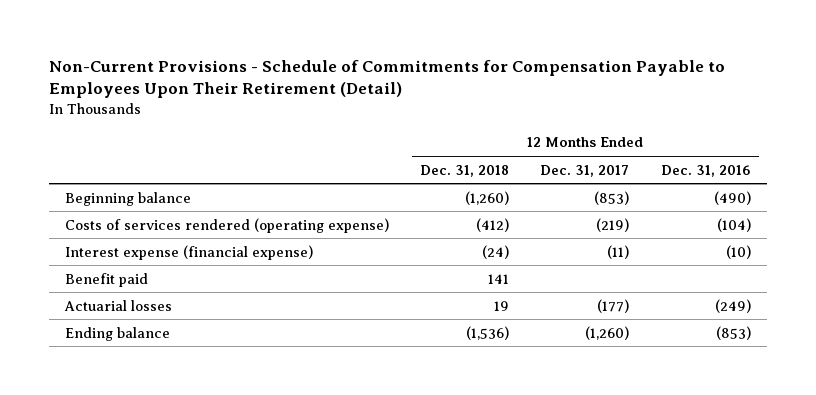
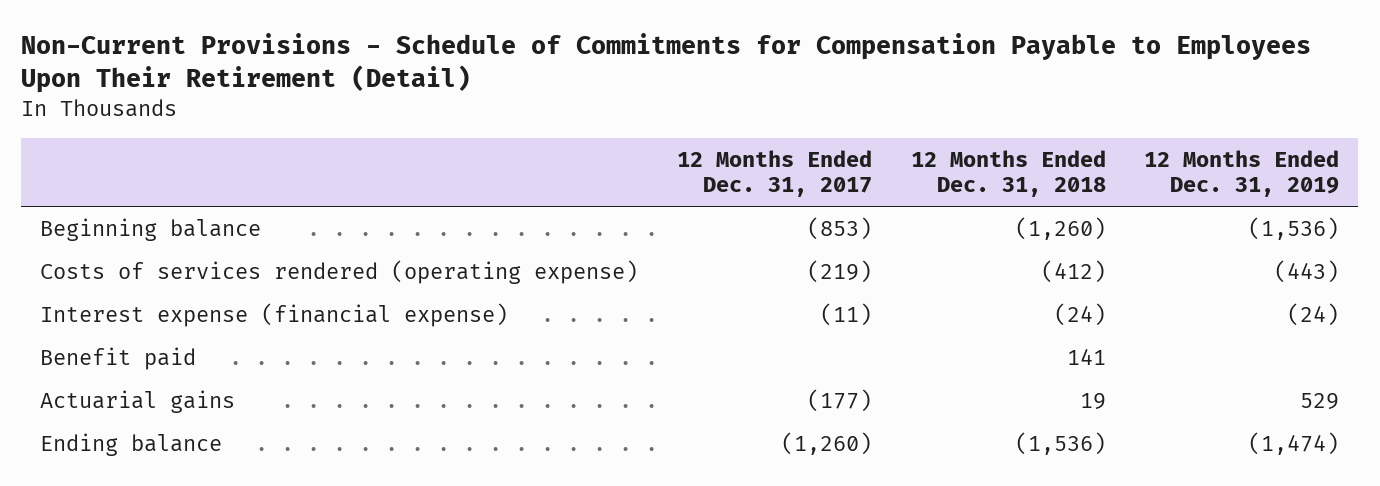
- | 12 Months Ended Dec. 31, 2018 | 12 Months Ended Dec. 31, 2017 | 12 Months Ended Dec. 31, 2016
+ | 12 Months Ended Dec. 31, 2017 | 12 Months Ended Dec. 31, 2018 | 12 Months Ended Dec. 31, 2019
- Actuarial losses | 19 | (177) | (249)
+ Actuarial gains | (177) | 19 | 529

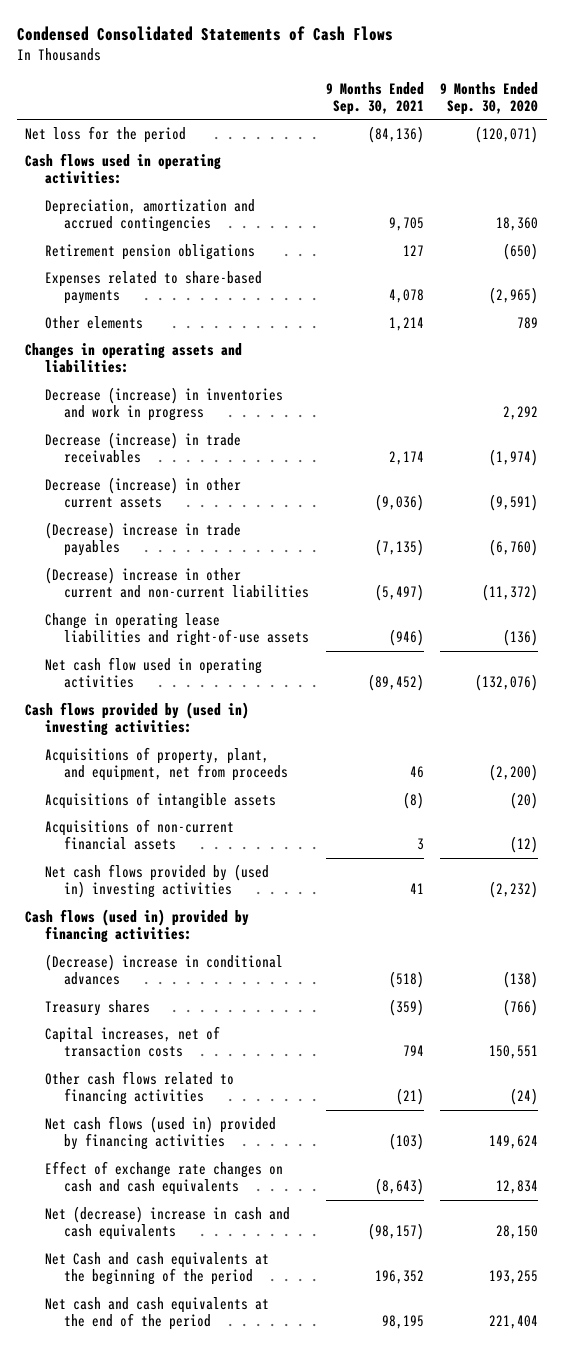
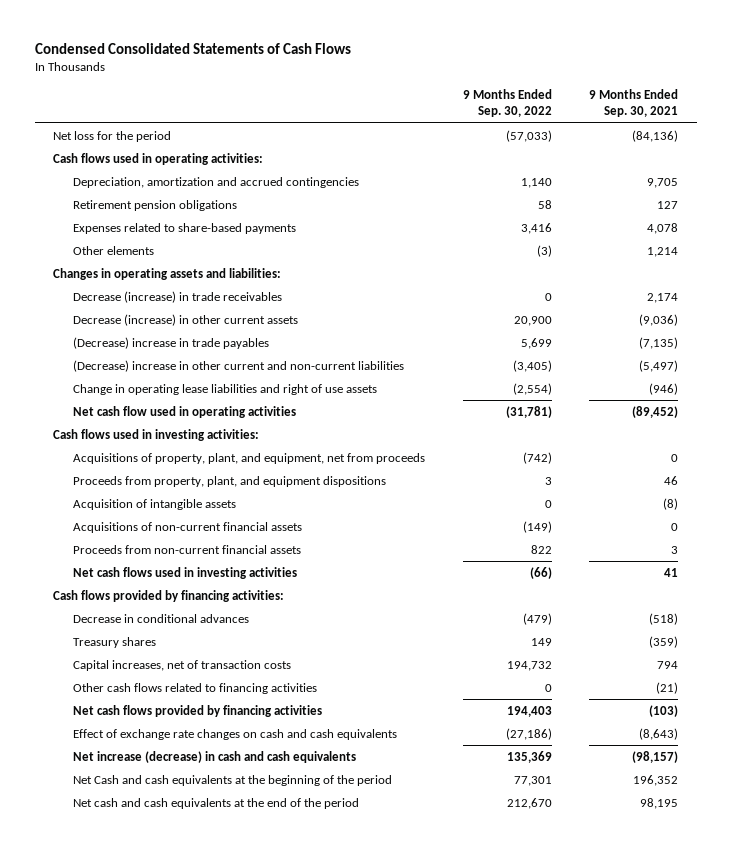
- | 9 Months Ended Sep. 30, 2021 | 9 Months Ended Sep. 30, 2020
+ | 9 Months Ended Sep. 30, 2022 | 9 Months Ended Sep. 30, 2021
- Decrease (increase) in inventories and work in progress | | 2,292
- Change in operating lease liabilities and right-of-use assets | (946) | (136)
+ Change in operating lease liabilities and right of use assets | (2,554) | (946)
- Cash flows provided by (used in) investing activities:
- Acquisitions of property, plant, and equipment, net from proceeds | 46 | (2,200)
- Acquisitions of intangible assets | (8) | (20)
- Acquisitions of non-current financial assets | 3 | (12)
- Net cash flows provided by (used in) investing activities | 41 | (2,232)
- Cash flows (used in) provided by financing activities:
- (Decrease) increase in conditional advances | (518) | (138)
+ Cash flows used in investing activities:
+ Acquisitions of property, plant, and equipment, net from proceeds | (742) | 0
+ Proceeds from property, plant, and equipment dispositions | 3 | 46
+ Acquisition of intangible assets | 0 | (8)
+ Acquisitions of non-current financial assets | (149) | 0
+ Proceeds from non-current financial assets | 822 | 3
+ Net cash flows used in investing activities | (66) | 41
+ Cash flows provided by financing activities:
+ Decrease in conditional advances | (479) | (518)
- Net cash flows (used in) provided by financing activities | (103) | 149,624
+ Net cash flows provided by financing activities | 194,403 | (103)
- Net (decrease) increase in cash and cash equivalents | (98,157) | 28,150
+ Net increase (decrease) in cash and cash equivalents | 135,369 | (98,157)

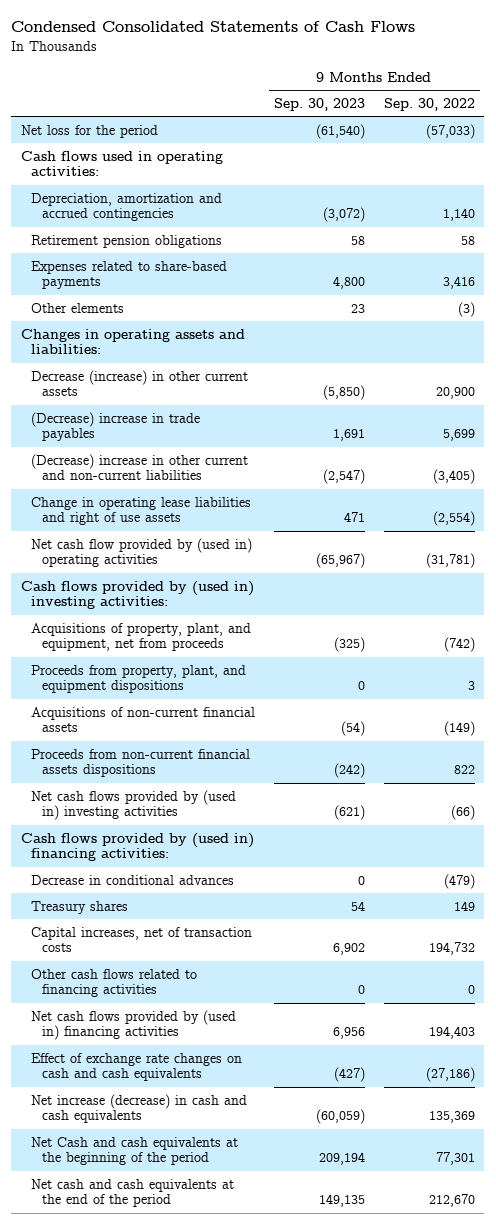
- | 9 Months Ended Sep. 30, 2022 | 9 Months Ended Sep. 30, 2021
+ | 9 Months Ended Sep. 30, 2023 | 9 Months Ended Sep. 30, 2022
- Decrease (increase) in trade receivables | 0 | 2,174
- Net cash flow used in operating activities | (31,781) | (89,452)
- Cash flows used in investing activities:
+ Net cash flow provided by (used in) operating activities | (65,967) | (31,781)
+ Cash flows provided by (used in) investing activities:
- Acquisition of intangible assets | 0 | (8)
- Proceeds from non-current financial assets | 822 | 3
- Net cash flows used in investing activities | (66) | 41
- Cash flows provided by financing activities:
+ Proceeds from non-current financial assets dispositions | (242) | 822
+ Net cash flows provided by (used in) investing activities | (621) | (66)
+ Cash flows provided by (used in) financing activities:
- Net cash flows provided by financing activities | 194,403 | (103)
+ Net cash flows provided by (used in) financing activities | 6,956 | 194,403

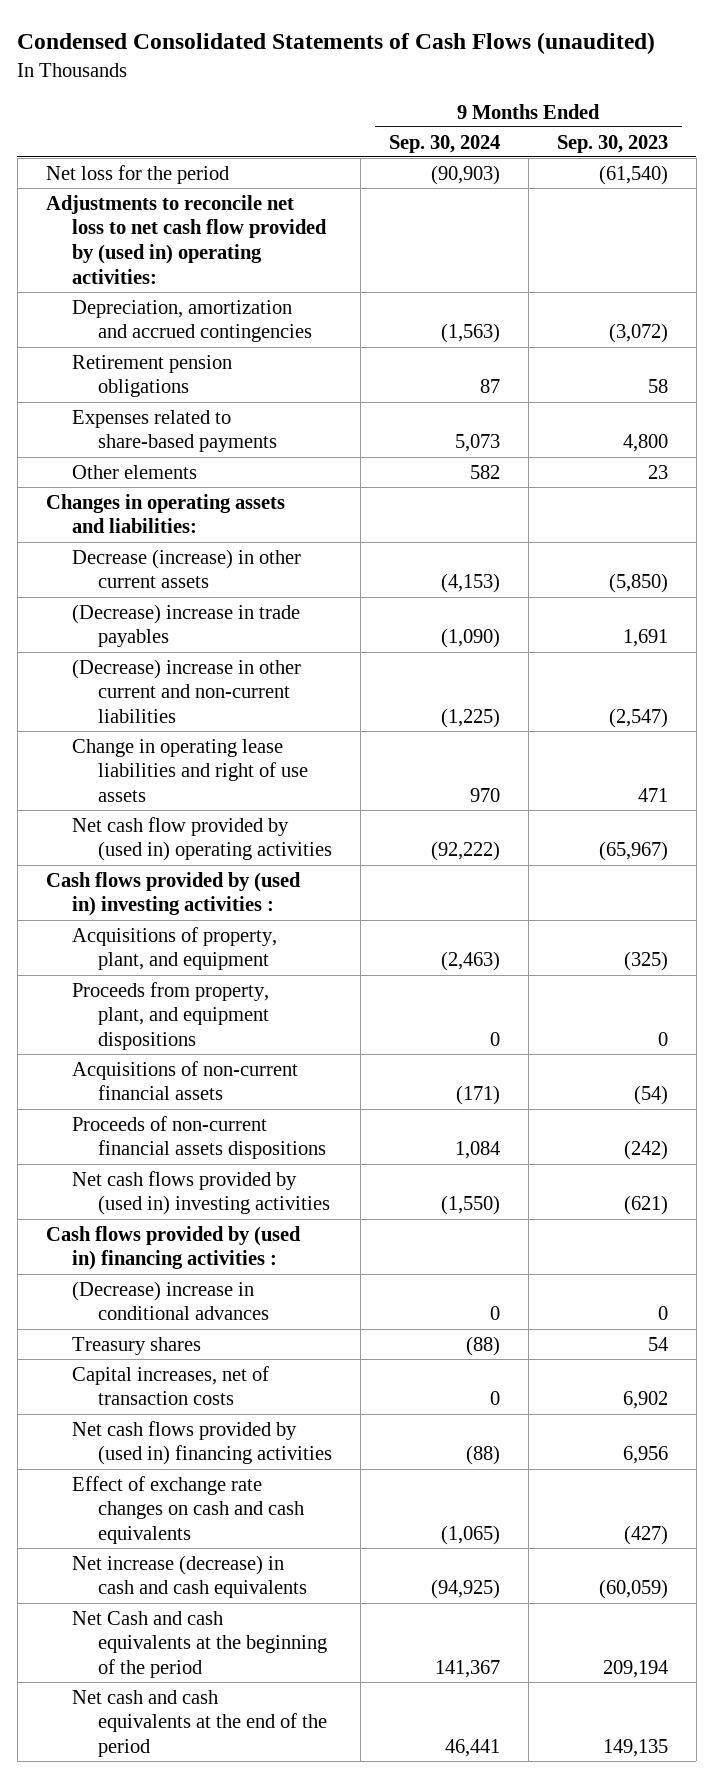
- Condensed Consolidated Statements of Cash Flows
+ Condensed Consolidated Statements of Cash Flows (unaudited)
- | 9 Months Ended Sep. 30, 2023 | 9 Months Ended Sep. 30, 2022
+ | 9 Months Ended Sep. 30, 2024 | 9 Months Ended Sep. 30, 2023
- Cash flows used in operating activities:
+ Adjustments to reconcile net loss to net cash flow provided by (used in) operating activities:
- Cash flows provided by (used in) investing activities:
- Acquisitions of property, plant, and equipment, net from proceeds | (325) | (742)
+ Cash flows provided by (used in) investing activities :
+ Acquisitions of property, plant, and equipment | (2,463) | (325)
- Proceeds from non-current financial assets dispositions | (242) | 822
+ Proceeds of non-current financial assets dispositions | 1,084 | (242)
- Cash flows provided by (used in) financing activities:
- Decrease in conditional advances | 0 | (479)
+ Cash flows provided by (used in) financing activities :
+ (Decrease) increase in conditional advances | 0 | 0
- Other cash flows related to financing activities | 0 | 0

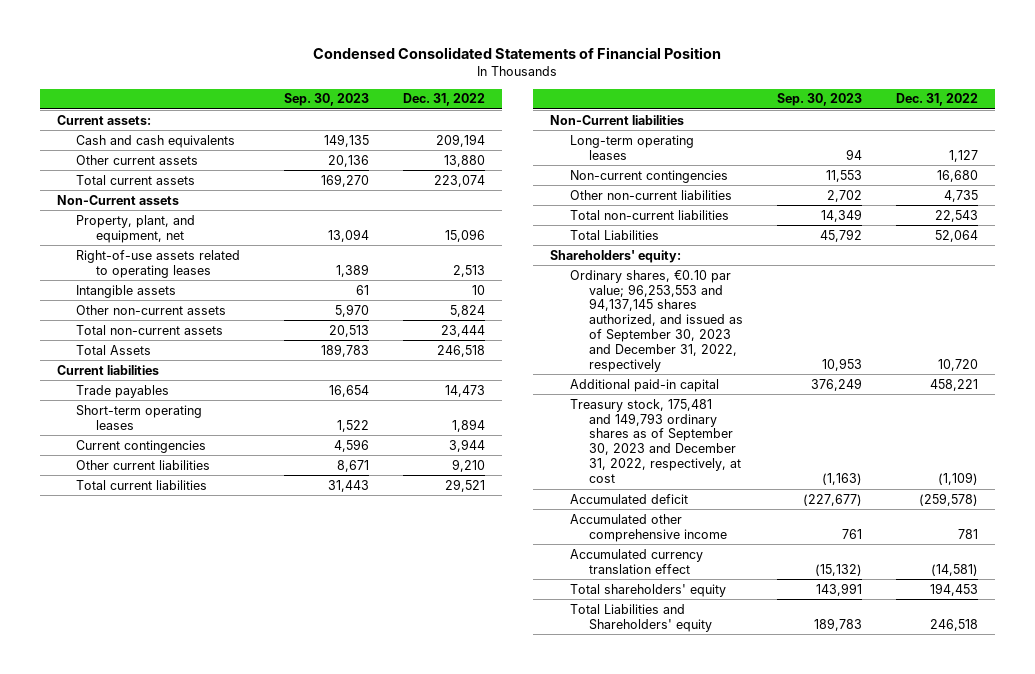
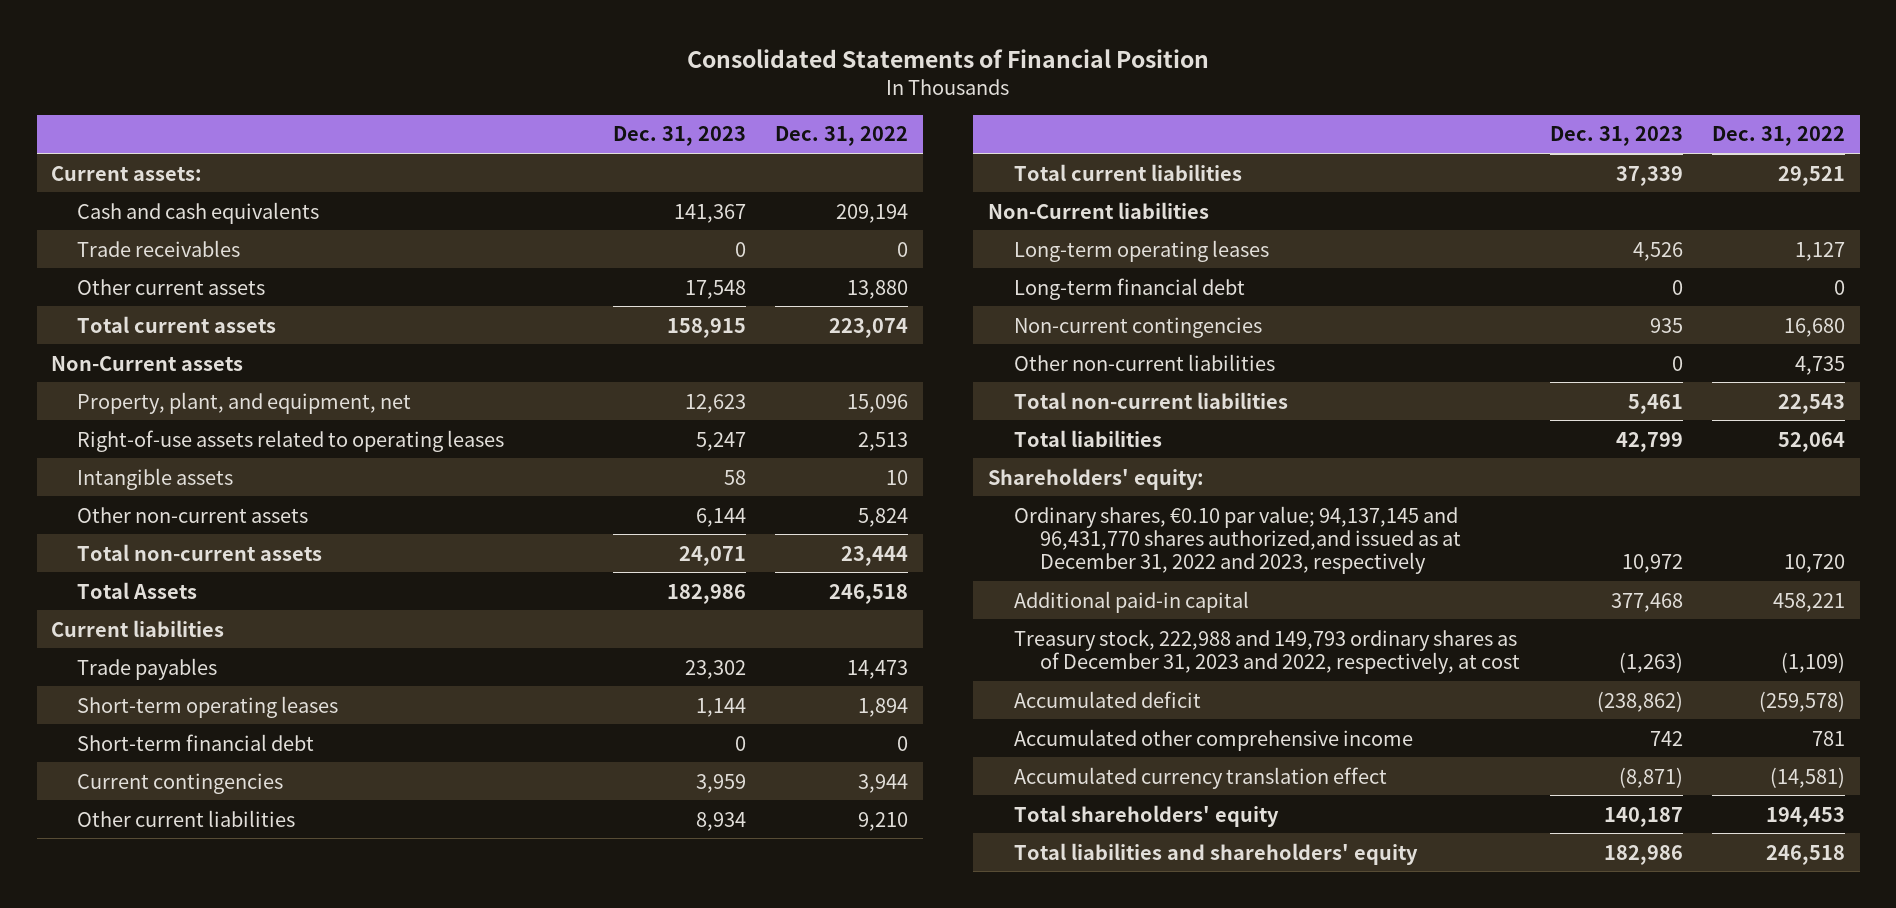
- Condensed Consolidated Statements of Financial Position
+ Consolidated Statements of Financial Position
- | Sep. 30, 2023 | Dec. 31, 2022
+ | Dec. 31, 2023 | Dec. 31, 2022
+ Trade receivables | 0 | 0
+ Short-term financial debt | 0 | 0
+ Long-term financial debt | 0 | 0
- Total Liabilities | 45,792 | 52,064
+ Total liabilities | 42,799 | 52,064
- Ordinary shares, €0.10 par value; 96,253,553 and 94,137,145 shares authorized, and issued as of September 30, 2023 and December 31, 2022, respectively | 10,953 | 10,720
+ Ordinary shares, €0.10 par value; 94,137,145 and 96,431,770 shares authorized,and issued as at December 31, 2022 and 2023, respectively | 10,972 | 10,720
- Treasury stock, 175,481 and 149,793 ordinary shares as of September 30, 2023 and December 31, 2022, respectively, at cost | (1,163) | (1,109)
+ Treasury stock, 222,988 and 149,793 ordinary shares as of December 31, 2023 and 2022, respectively, at cost | (1,263) | (1,109)
- Total Liabilities and Shareholders' equity | 189,783 | 246,518
+ Total liabilities and shareholders' equity | 182,986 | 246,518

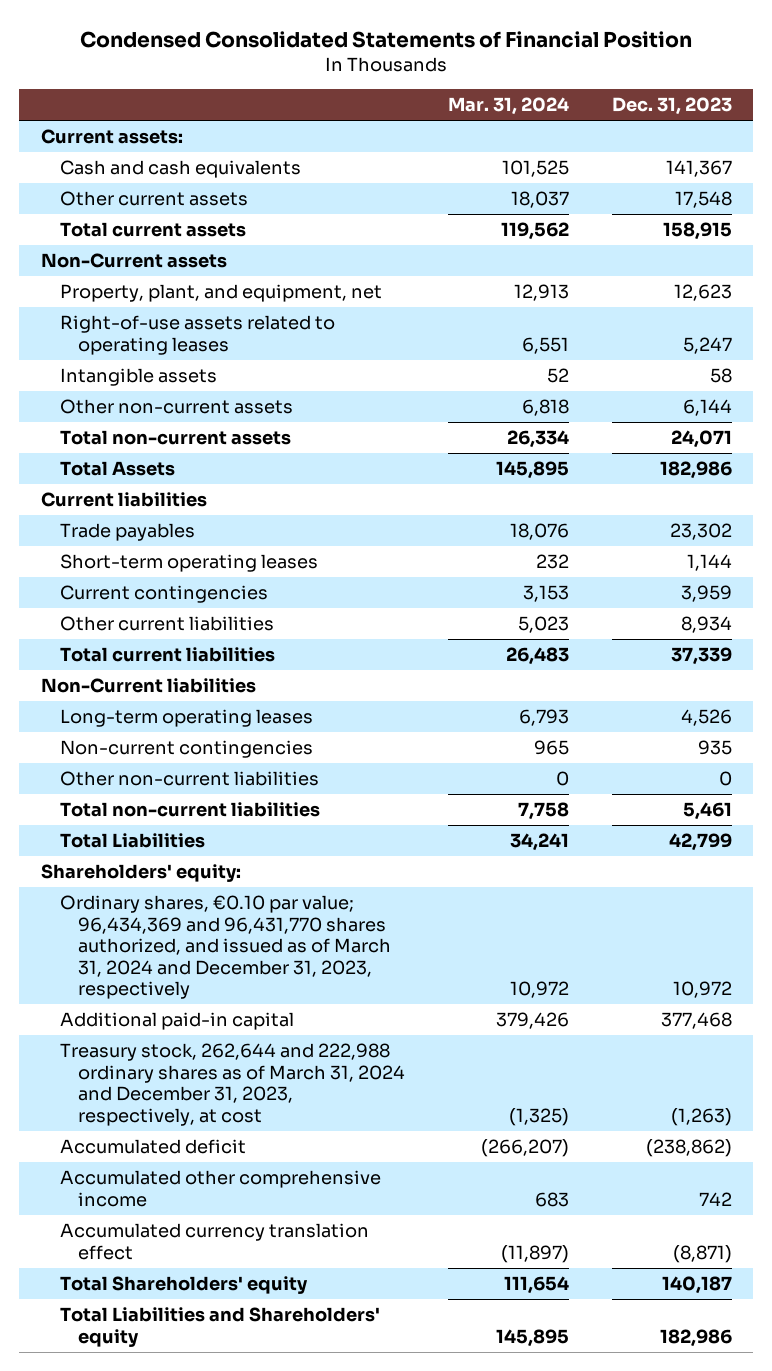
- Consolidated Statements of Financial Position
+ Condensed Consolidated Statements of Financial Position
- | Dec. 31, 2023 | Dec. 31, 2022
+ | Mar. 31, 2024 | Dec. 31, 2023
- Trade receivables | 0 | 0
- Short-term financial debt | 0 | 0
- Long-term financial debt | 0 | 0
- Total liabilities | 42,799 | 52,064
+ Total Liabilities | 34,241 | 42,799
- Ordinary shares, €0.10 par value; 94,137,145 and 96,431,770 shares authorized,and issued as at December 31, 2022 and 2023, respectively | 10,972 | 10,720
+ Ordinary shares, €0.10 par value; 96,434,369 and 96,431,770 shares authorized, and issued as of March 31, 2024 and December 31, 2023, respectively | 10,972 | 10,972
- Treasury stock, 222,988 and 149,793 ordinary shares as of December 31, 2023 and 2022, respectively, at cost | (1,263) | (1,109)
+ Treasury stock, 262,644 and 222,988 ordinary shares as of March 31, 2024 and December 31, 2023, respectively, at cost | (1,325) | (1,263)
- Total shareholders' equity | 140,187 | 194,453
- Total liabilities and shareholders' equity | 182,986 | 246,518
+ Total Shareholders' equity | 111,654 | 140,187
+ Total Liabilities and Shareholders' equity | 145,895 | 182,986

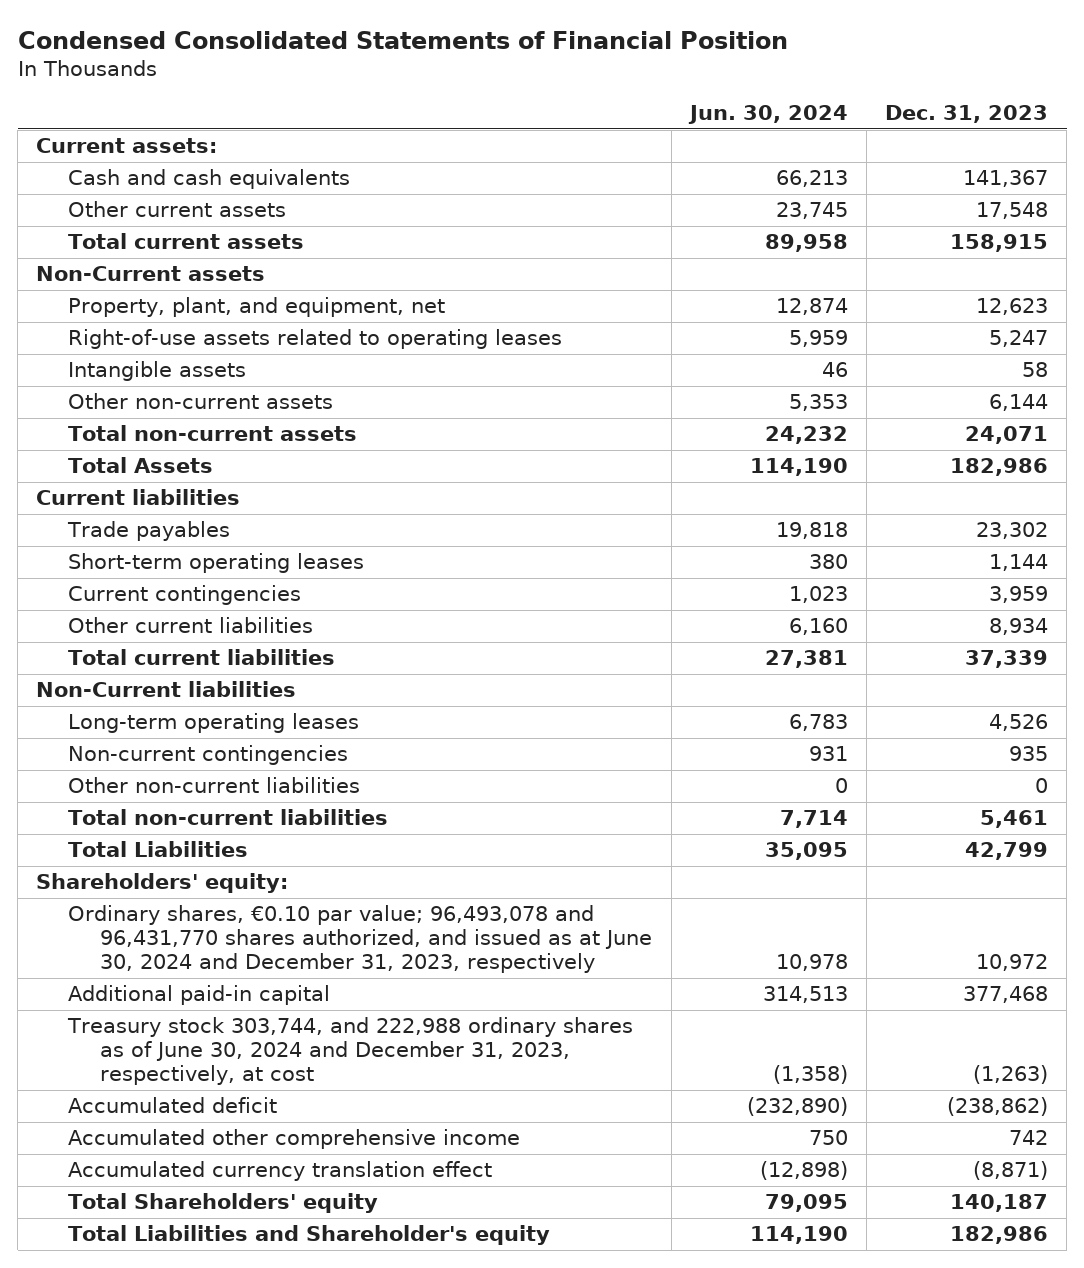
- | Mar. 31, 2024 | Dec. 31, 2023
+ | Jun. 30, 2024 | Dec. 31, 2023
- Ordinary shares, €0.10 par value; 96,434,369 and 96,431,770 shares authorized, and issued as of March 31, 2024 and December 31, 2023, respectively | 10,972 | 10,972
+ Ordinary shares, €0.10 par value; 96,493,078 and 96,431,770 shares authorized, and issued as at June 30, 2024 and December 31, 2023, respectively | 10,978 | 10,972
- Treasury stock, 262,644 and 222,988 ordinary shares as of March 31, 2024 and December 31, 2023, respectively, at cost | (1,325) | (1,263)
+ Treasury stock 303,744, and 222,988 ordinary shares as of June 30, 2024 and December 31, 2023, respectively, at cost | (1,358) | (1,263)
- Total Liabilities and Shareholders' equity | 145,895 | 182,986
+ Total Liabilities and Shareholder's equity | 114,190 | 182,986

